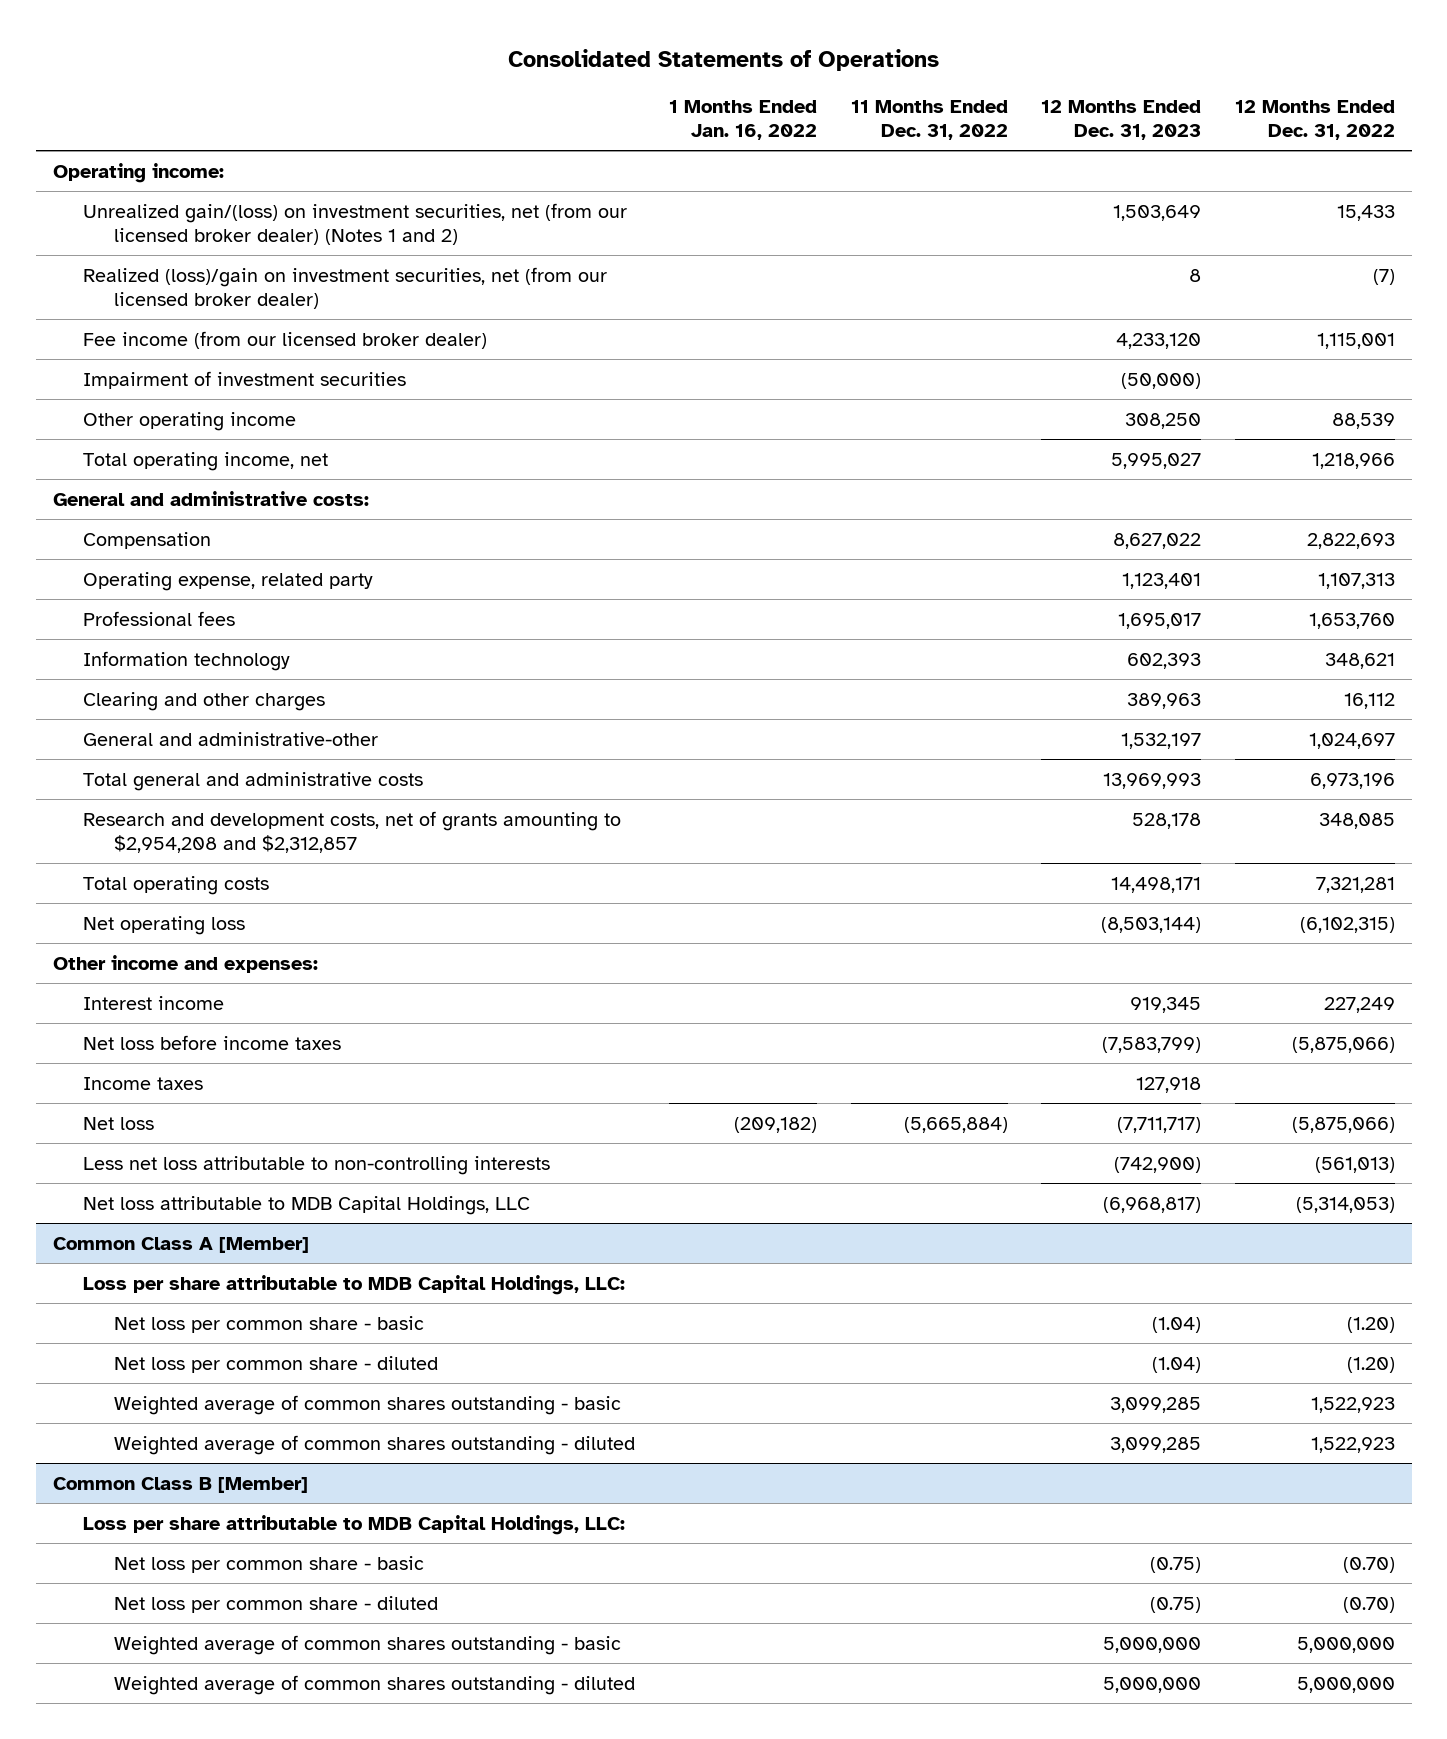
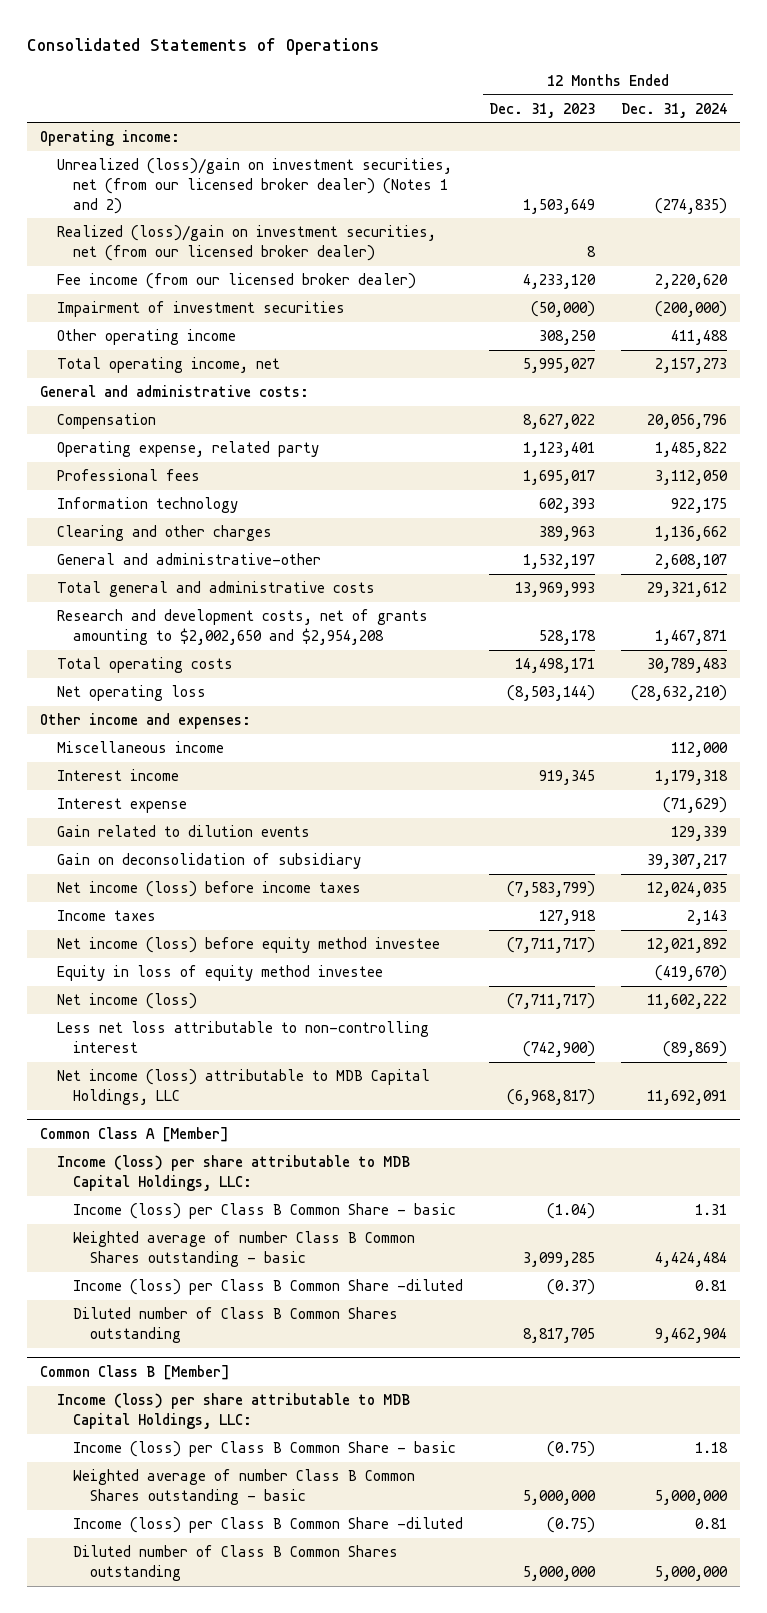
- | 1 Months Ended Jan. 16, 2022 | 11 Months Ended Dec. 31, 2022 | 12 Months Ended Dec. 31, 2023 | 12 Months Ended Dec. 31, 2022
+ | 12 Months Ended Dec. 31, 2023 | 12 Months Ended Dec. 31, 2024
- Unrealized gain/(loss) on investment securities, net (from our licensed broker dealer) (Notes 1 and 2) | | | 1,503,649 | 15,433
+ Unrealized (loss)/gain on investment securities, net (from our licensed broker dealer) (Notes 1 and 2) | 1,503,649 | (274,835)
- Research and development costs, net of grants amounting to $2,954,208 and $2,312,857 | | | 528,178 | 348,085
+ Research and development costs, net of grants amounting to $2,002,650 and $2,954,208 | 528,178 | 1,467,871
+ Miscellaneous income | | 112,000
- Net loss before income taxes | | | (7,583,799) | (5,875,066)
+ Interest expense | | (71,629)
+ Gain related to dilution events | | 129,339
+ Gain on deconsolidation of subsidiary | | 39,307,217
+ Net income (loss) before income taxes | (7,583,799) | 12,024,035
- Net loss | (209,182) | (5,665,884) | (7,711,717) | (5,875,066)
- Less net loss attributable to non-controlling interests | | | (742,900) | (561,013)
- Net loss attributable to MDB Capital Holdings, LLC | | | (6,968,817) | (5,314,053)
+ Net income (loss) before equity method investee | (7,711,717) | 12,021,892
+ Equity in loss of equity method investee | | (419,670)
+ Net income (loss) | (7,711,717) | 11,602,222
+ Less net loss attributable to non-controlling interest | (742,900) | (89,869)
+ Net income (loss) attributable to MDB Capital Holdings, LLC | (6,968,817) | 11,692,091
@ Common Class A [Member]
- Loss per share attributable to MDB Capital Holdings, LLC:
- Net loss per common share - basic | | | (1.04) | (1.20)
- Net loss per common share - diluted | | | (1.04) | (1.20)
- Weighted average of common shares outstanding - basic | | | 3,099,285 | 1,522,923
- Weighted average of common shares outstanding - diluted | | | 3,099,285 | 1,522,923
+ Income (loss) per share attributable to MDB Capital Holdings, LLC:
+ Income (loss) per Class B Common Share - basic | (1.04) | 1.31
+ Weighted average of number Class B Common Shares outstanding - basic | 3,099,285 | 4,424,484
+ Income (loss) per Class B Common Share -diluted | (0.37) | 0.81
+ Diluted number of Class B Common Shares outstanding | 8,817,705 | 9,462,904
@ Common Class B [Member]
- Loss per share attributable to MDB Capital Holdings, LLC:
- Net loss per common share - basic | | | (0.75) | (0.70)
- Net loss per common share - diluted | | | (0.75) | (0.70)
- Weighted average of common shares outstanding - basic | | | 5,000,000 | 5,000,000
- Weighted average of common shares outstanding - diluted | | | 5,000,000 | 5,000,000
+ Income (loss) per share attributable to MDB Capital Holdings, LLC:
+ Income (loss) per Class B Common Share - basic | (0.75) | 1.18
+ Weighted average of number Class B Common Shares outstanding - basic | 5,000,000 | 5,000,000
+ Income (loss) per Class B Common Share -diluted | (0.75) | 0.81
+ Diluted number of Class B Common Shares outstanding | 5,000,000 | 5,000,000

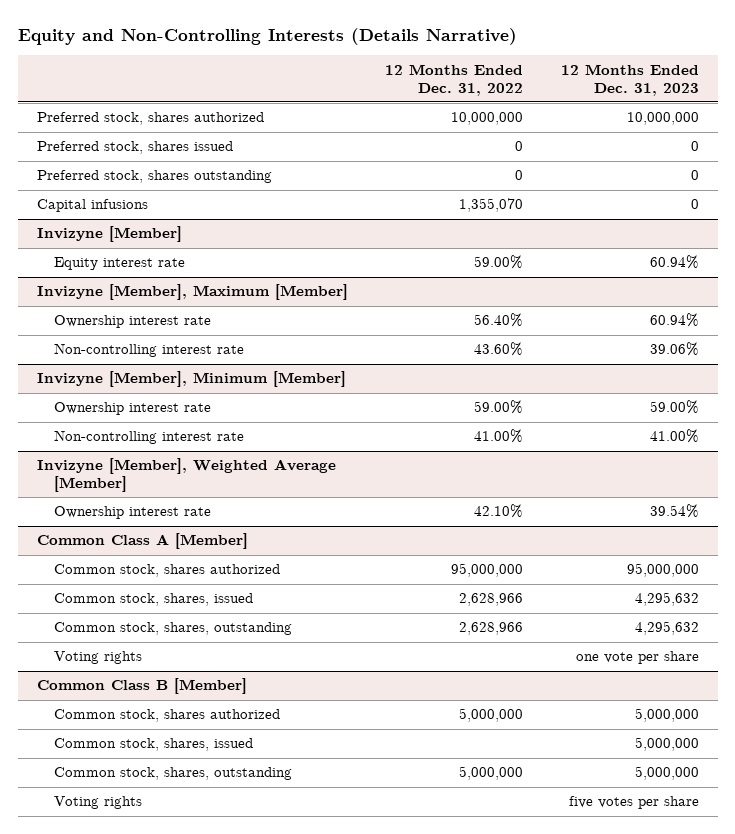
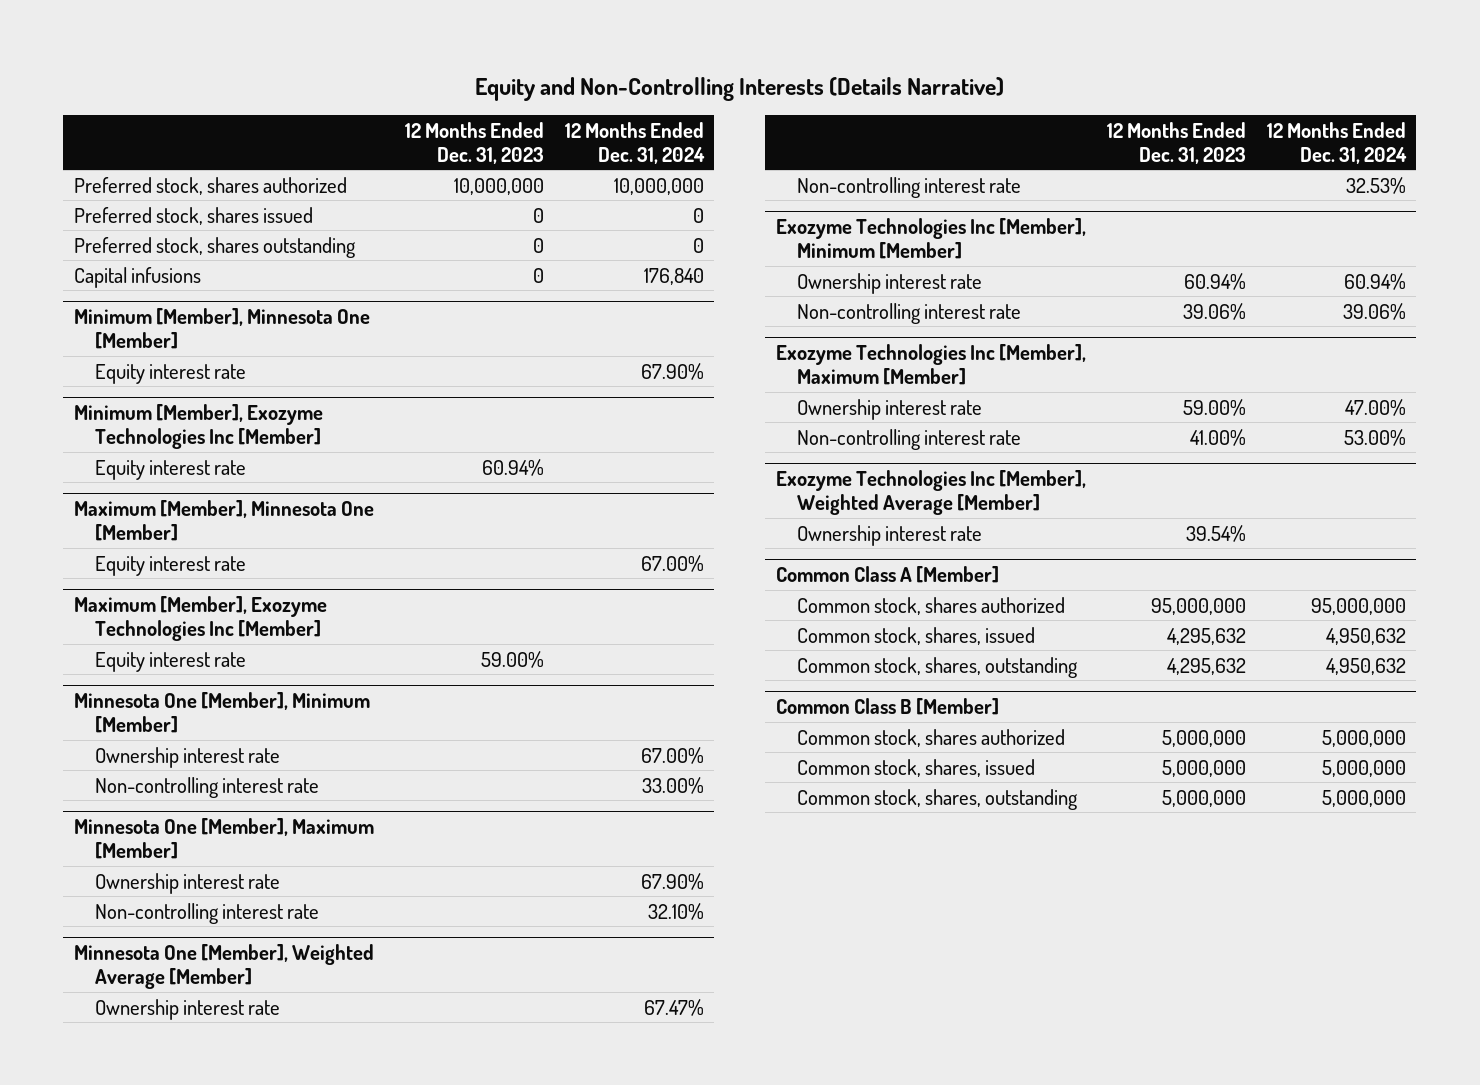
- | 12 Months Ended Dec. 31, 2022 | 12 Months Ended Dec. 31, 2023
+ | 12 Months Ended Dec. 31, 2023 | 12 Months Ended Dec. 31, 2024
- Invizyne [Member]
+ Minimum [Member], Minnesota One [Member]
+ Equity interest rate | | 67.90%
+ Minimum [Member], Exozyme Technologies Inc [Member]
- Invizyne [Member], Maximum [Member]
+ Maximum [Member], Minnesota One [Member]
+ Equity interest rate | | 67.00%
+ Maximum [Member], Exozyme Technologies Inc [Member]
+ Equity interest rate | 59.00% |
+ Minnesota One [Member], Minimum [Member]
+ Ownership interest rate | | 67.00%
+ Non-controlling interest rate | | 33.00%
+ Minnesota One [Member], Maximum [Member]
+ Ownership interest rate | | 67.90%
+ Non-controlling interest rate | | 32.10%
+ Minnesota One [Member], Weighted Average [Member]
+ Ownership interest rate | | 67.47%
+ Non-controlling interest rate | | 32.53%
+ Exozyme Technologies Inc [Member], Minimum [Member]
- Invizyne [Member], Minimum [Member]
+ Exozyme Technologies Inc [Member], Maximum [Member]
- Invizyne [Member], Weighted Average [Member]
+ Exozyme Technologies Inc [Member], Weighted Average [Member]
@ Common Class A [Member]
- Voting rights | | one vote per share
@ Common Class B [Member]
- Voting rights | | five votes per share

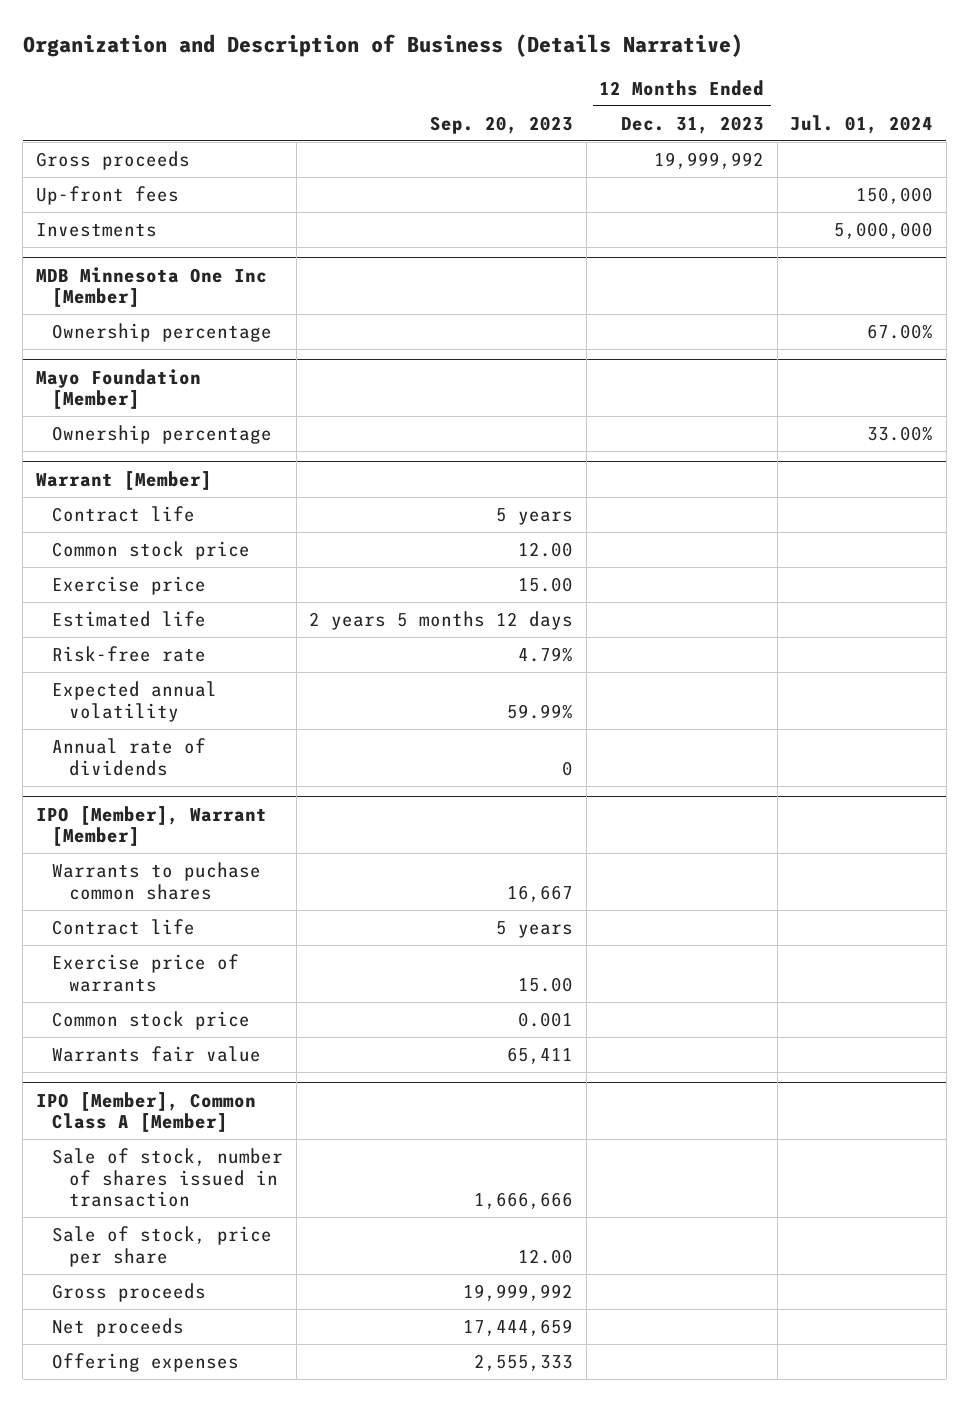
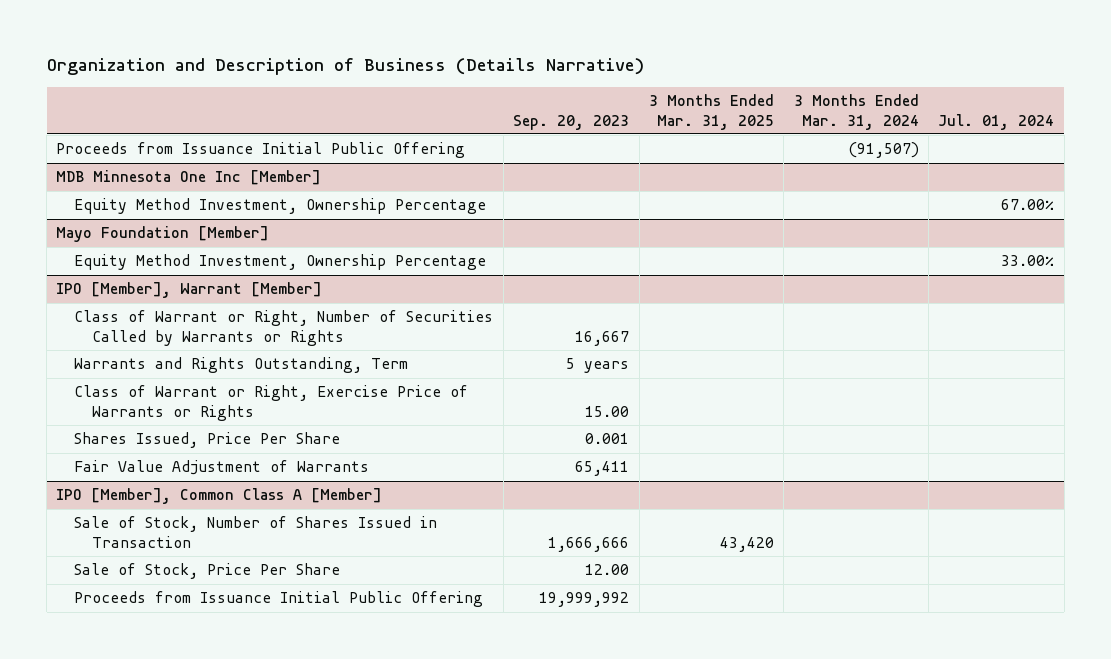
- | Sep. 20, 2023 | 12 Months Ended Dec. 31, 2023 | Jul. 01, 2024
+ | Sep. 20, 2023 | 3 Months Ended Mar. 31, 2025 | 3 Months Ended Mar. 31, 2024 | Jul. 01, 2024
- Gross proceeds | | 19,999,992 |
- Up-front fees | | | 150,000
- Investments | | | 5,000,000
+ Proceeds from Issuance Initial Public Offering | | | (91,507) |
@ MDB Minnesota One Inc [Member]
- Ownership percentage | | | 67.00%
+ Equity Method Investment, Ownership Percentage | | | | 67.00%
@ Mayo Foundation [Member]
- Ownership percentage | | | 33.00%
- Warrant [Member]
- Contract life | 5 years | |
- Common stock price | 12.00 | |
- Exercise price | 15.00 | |
- Estimated life | 2 years 5 months 12 days | |
- Risk-free rate | 4.79% | |
- Expected annual volatility | 59.99% | |
- Annual rate of dividends | 0 | |
@ Mayo Foundation [Member]
+ Equity Method Investment, Ownership Percentage | | | | 33.00%
@ IPO [Member], Warrant [Member]
- Warrants to puchase common shares | 16,667 | |
- Contract life | 5 years | |
- Exercise price of warrants | 15.00 | |
- Common stock price | 0.001 | |
- Warrants fair value | 65,411 | |
+ Class of Warrant or Right, Number of Securities Called by Warrants or Rights | 16,667 | | |
+ Warrants and Rights Outstanding, Term | 5 years | | |
+ Class of Warrant or Right, Exercise Price of Warrants or Rights | 15.00 | | |
+ Shares Issued, Price Per Share | 0.001 | | |
+ Fair Value Adjustment of Warrants | 65,411 | | |
@ IPO [Member], Common Class A [Member]
- Sale of stock, number of shares issued in transaction | 1,666,666 | |
- Sale of stock, price per share | 12.00 | |
- Gross proceeds | 19,999,992 | |
- Net proceeds | 17,444,659 | |
- Offering expenses | 2,555,333 | |
+ Sale of Stock, Number of Shares Issued in Transaction | 1,666,666 | 43,420 | |
+ Sale of Stock, Price Per Share | 12.00 | | |
+ Proceeds from Issuance Initial Public Offering | 19,999,992 | | |

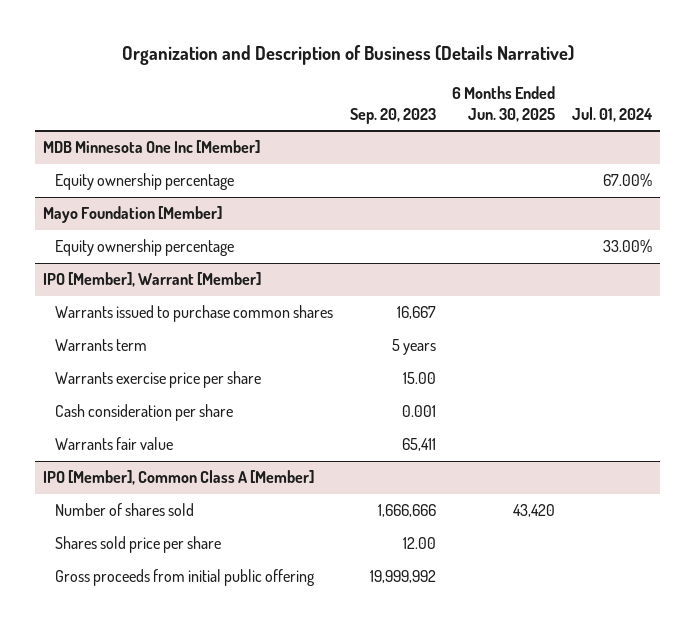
- | Sep. 20, 2023 | 3 Months Ended Mar. 31, 2025 | 3 Months Ended Mar. 31, 2024 | Jul. 01, 2024
+ | Sep. 20, 2023 | 6 Months Ended Jun. 30, 2025 | Jul. 01, 2024
- Proceeds from Issuance Initial Public Offering | | | (91,507) |
@ MDB Minnesota One Inc [Member]
- Equity Method Investment, Ownership Percentage | | | | 67.00%
+ Equity ownership percentage | | | 67.00%
@ Mayo Foundation [Member]
- Equity Method Investment, Ownership Percentage | | | | 33.00%
+ Equity ownership percentage | | | 33.00%
@ IPO [Member], Warrant [Member]
- Class of Warrant or Right, Number of Securities Called by Warrants or Rights | 16,667 | | |
- Warrants and Rights Outstanding, Term | 5 years | | |
- Class of Warrant or Right, Exercise Price of Warrants or Rights | 15.00 | | |
- Shares Issued, Price Per Share | 0.001 | | |
- Fair Value Adjustment of Warrants | 65,411 | | |
+ Warrants issued to purchase common shares | 16,667 | |
+ Warrants term | 5 years | |
+ Warrants exercise price per share | 15.00 | |
+ Cash consideration per share | 0.001 | |
+ Warrants fair value | 65,411 | |
@ IPO [Member], Common Class A [Member]
- Sale of Stock, Number of Shares Issued in Transaction | 1,666,666 | 43,420 | |
- Sale of Stock, Price Per Share | 12.00 | | |
- Proceeds from Issuance Initial Public Offering | 19,999,992 | | |
+ Number of shares sold | 1,666,666 | 43,420 |
+ Shares sold price per share | 12.00 | |
+ Gross proceeds from initial public offering | 19,999,992 | |

